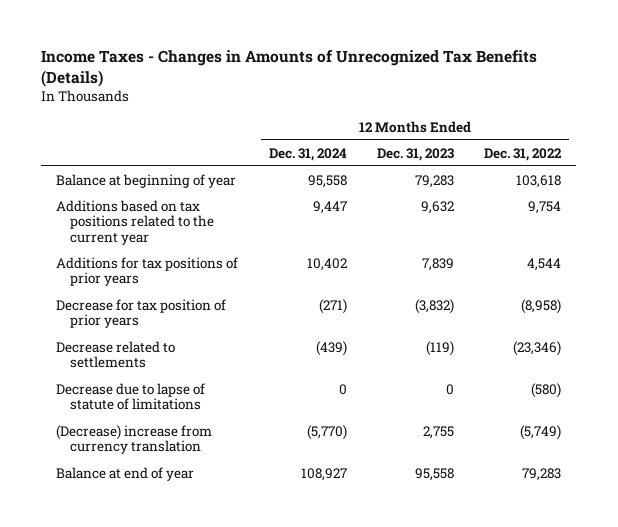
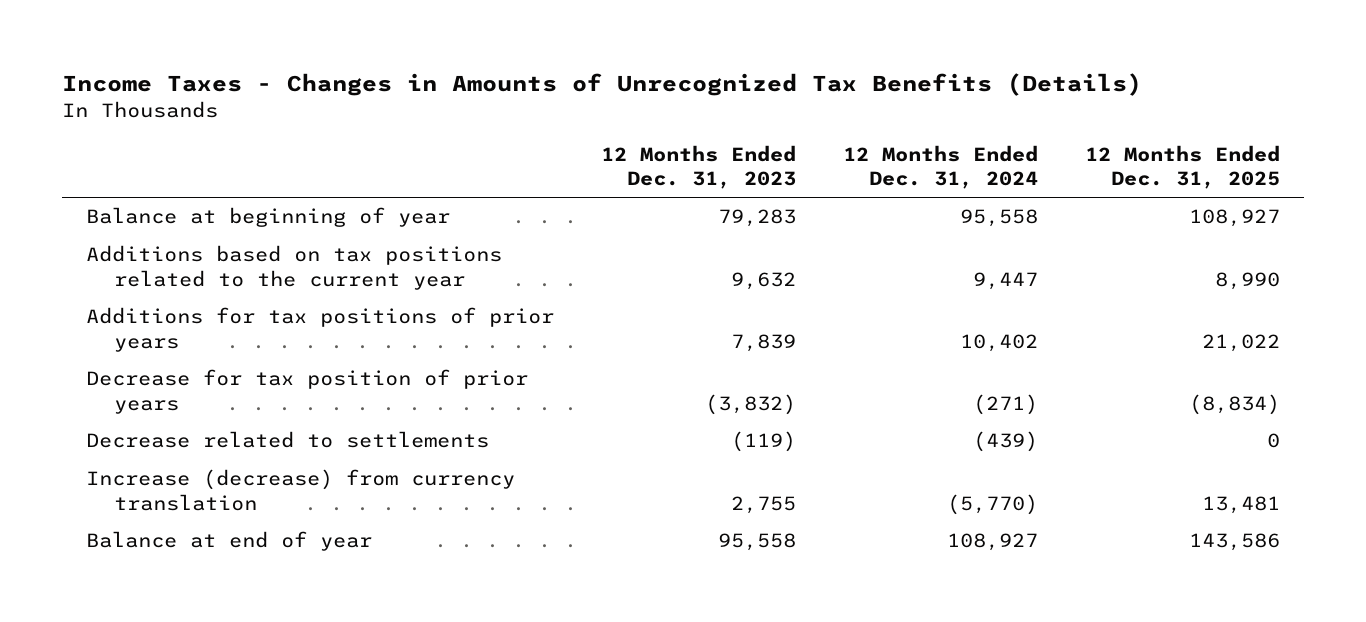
- | 12 Months Ended Dec. 31, 2024 | 12 Months Ended Dec. 31, 2023 | 12 Months Ended Dec. 31, 2022
+ | 12 Months Ended Dec. 31, 2023 | 12 Months Ended Dec. 31, 2024 | 12 Months Ended Dec. 31, 2025
- Decrease due to lapse of statute of limitations | 0 | 0 | (580)
- (Decrease) increase from currency translation | (5,770) | 2,755 | (5,749)
+ Increase (decrease) from currency translation | 2,755 | (5,770) | 13,481

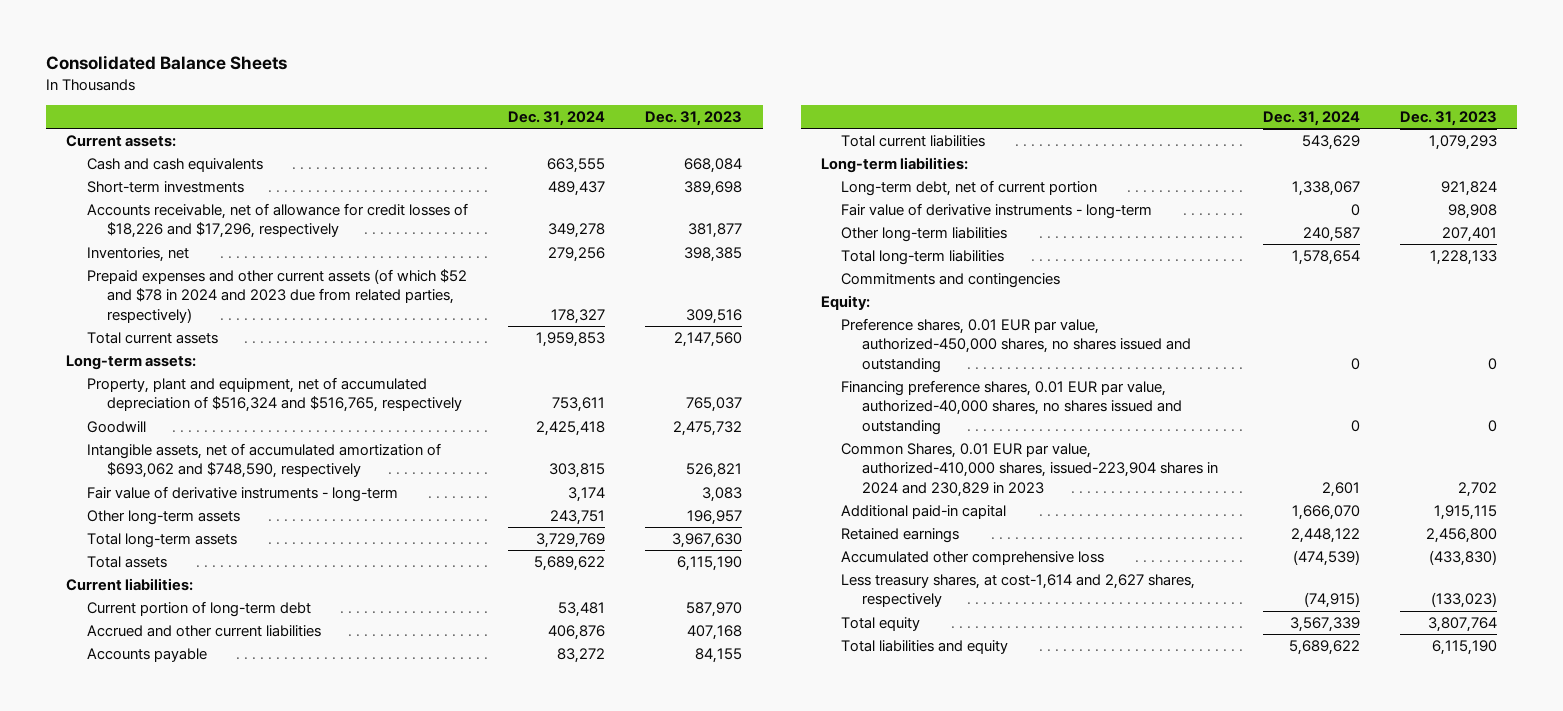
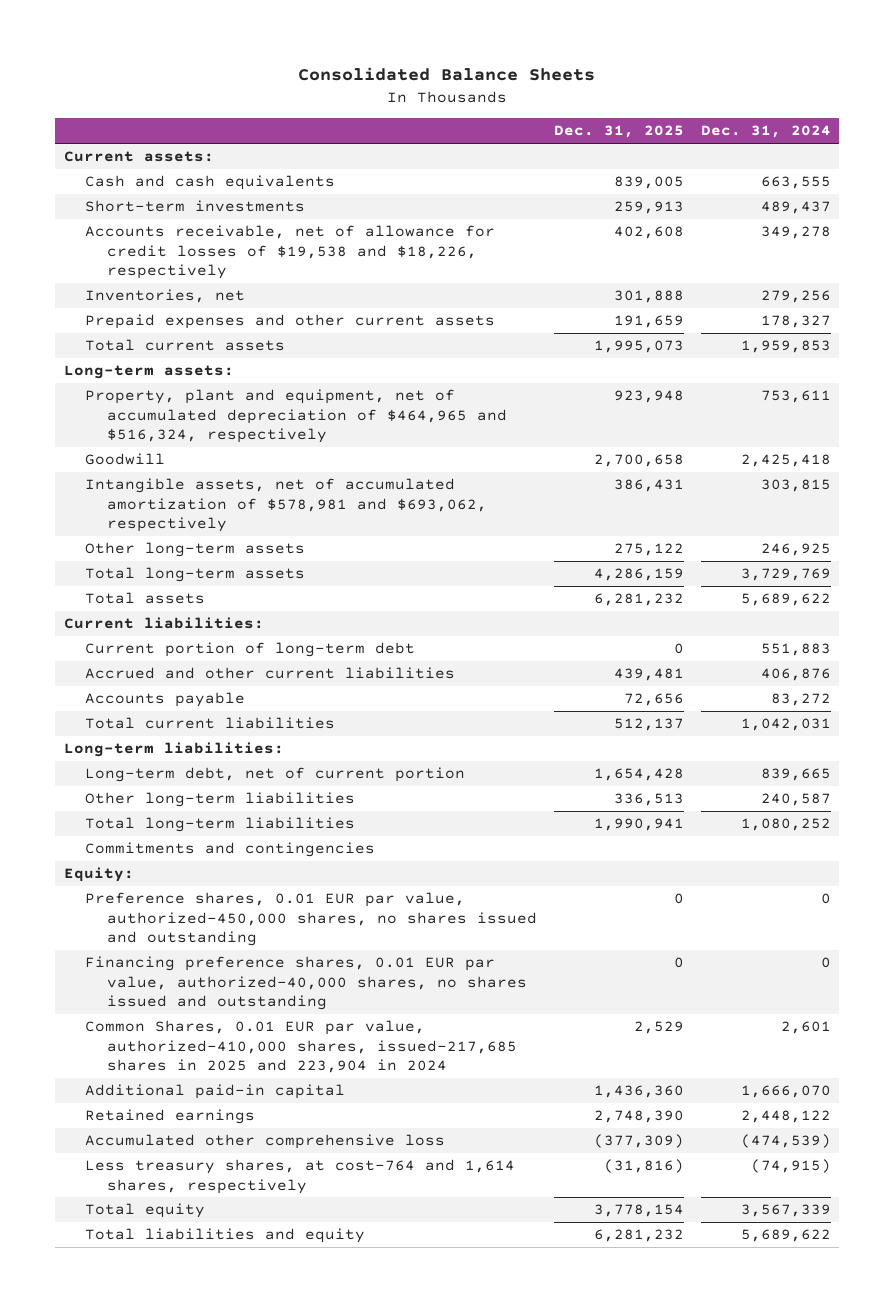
- | Dec. 31, 2024 | Dec. 31, 2023
+ | Dec. 31, 2025 | Dec. 31, 2024
- Accounts receivable, net of allowance for credit losses of $18,226 and $17,296, respectively | 349,278 | 381,877
+ Accounts receivable, net of allowance for credit losses of $19,538 and $18,226, respectively | 402,608 | 349,278
- Prepaid expenses and other current assets (of which $52 and $78 in 2024 and 2023 due from related parties, respectively) | 178,327 | 309,516
+ Prepaid expenses and other current assets | 191,659 | 178,327
- Property, plant and equipment, net of accumulated depreciation of $516,324 and $516,765, respectively | 753,611 | 765,037
+ Property, plant and equipment, net of accumulated depreciation of $464,965 and $516,324, respectively | 923,948 | 753,611
- Intangible assets, net of accumulated amortization of $693,062 and $748,590, respectively | 303,815 | 526,821
- Fair value of derivative instruments - long-term | 3,174 | 3,083
- Other long-term assets | 243,751 | 196,957
+ Intangible assets, net of accumulated amortization of $578,981 and $693,062, respectively | 386,431 | 303,815
+ Other long-term assets | 275,122 | 246,925
- Current portion of long-term debt | 53,481 | 587,970
+ Current portion of long-term debt | 0 | 551,883
- Total current liabilities | 543,629 | 1,079,293
+ Total current liabilities | 512,137 | 1,042,031
- Long-term debt, net of current portion | 1,338,067 | 921,824
- Fair value of derivative instruments - long-term | 0 | 98,908
+ Long-term debt, net of current portion | 1,654,428 | 839,665
- Total long-term liabilities | 1,578,654 | 1,228,133
+ Total long-term liabilities | 1,990,941 | 1,080,252
- Common Shares, 0.01 EUR par value, authorized-410,000 shares, issued-223,904 shares in 2024 and 230,829 in 2023 | 2,601 | 2,702
+ Common Shares, 0.01 EUR par value, authorized-410,000 shares, issued-217,685 shares in 2025 and 223,904 in 2024 | 2,529 | 2,601
- Less treasury shares, at cost-1,614 and 2,627 shares, respectively | (74,915) | (133,023)
+ Less treasury shares, at cost-764 and 1,614 shares, respectively | (31,816) | (74,915)

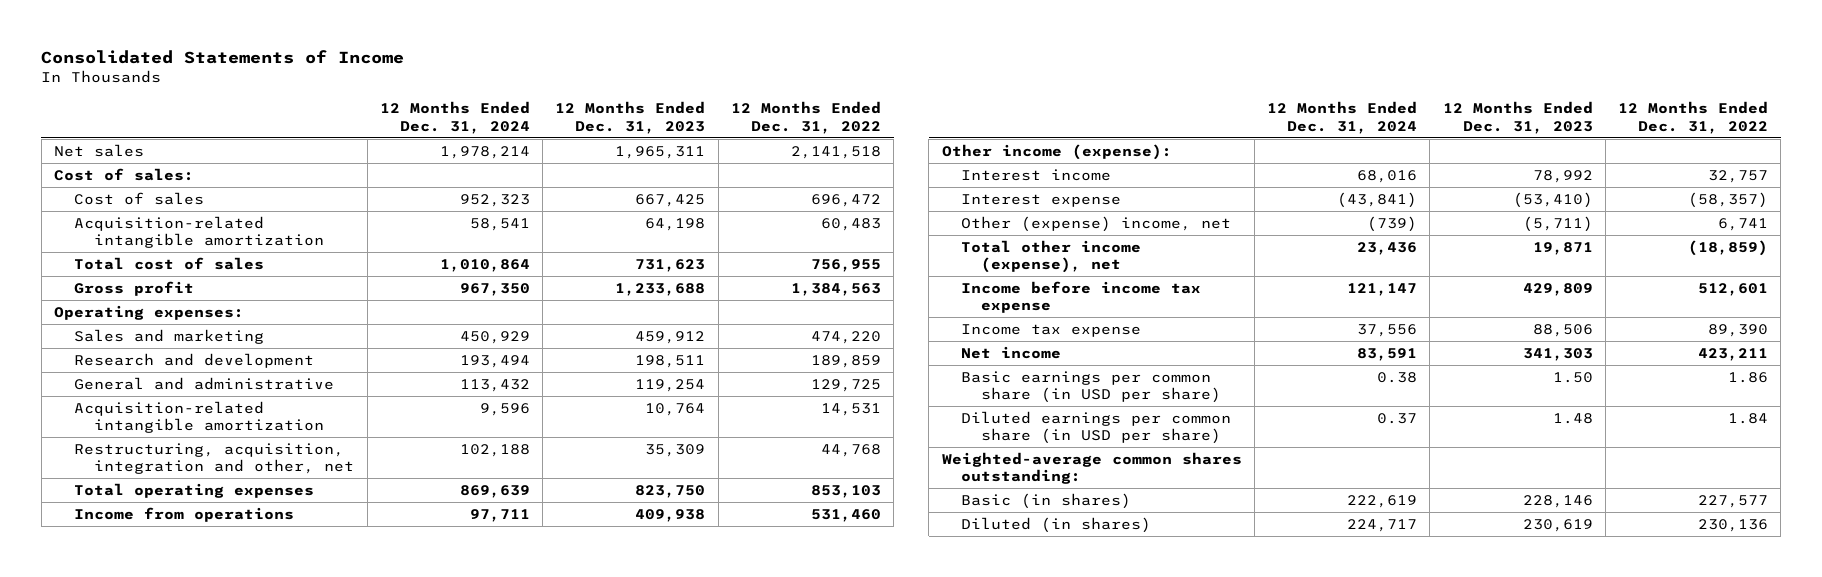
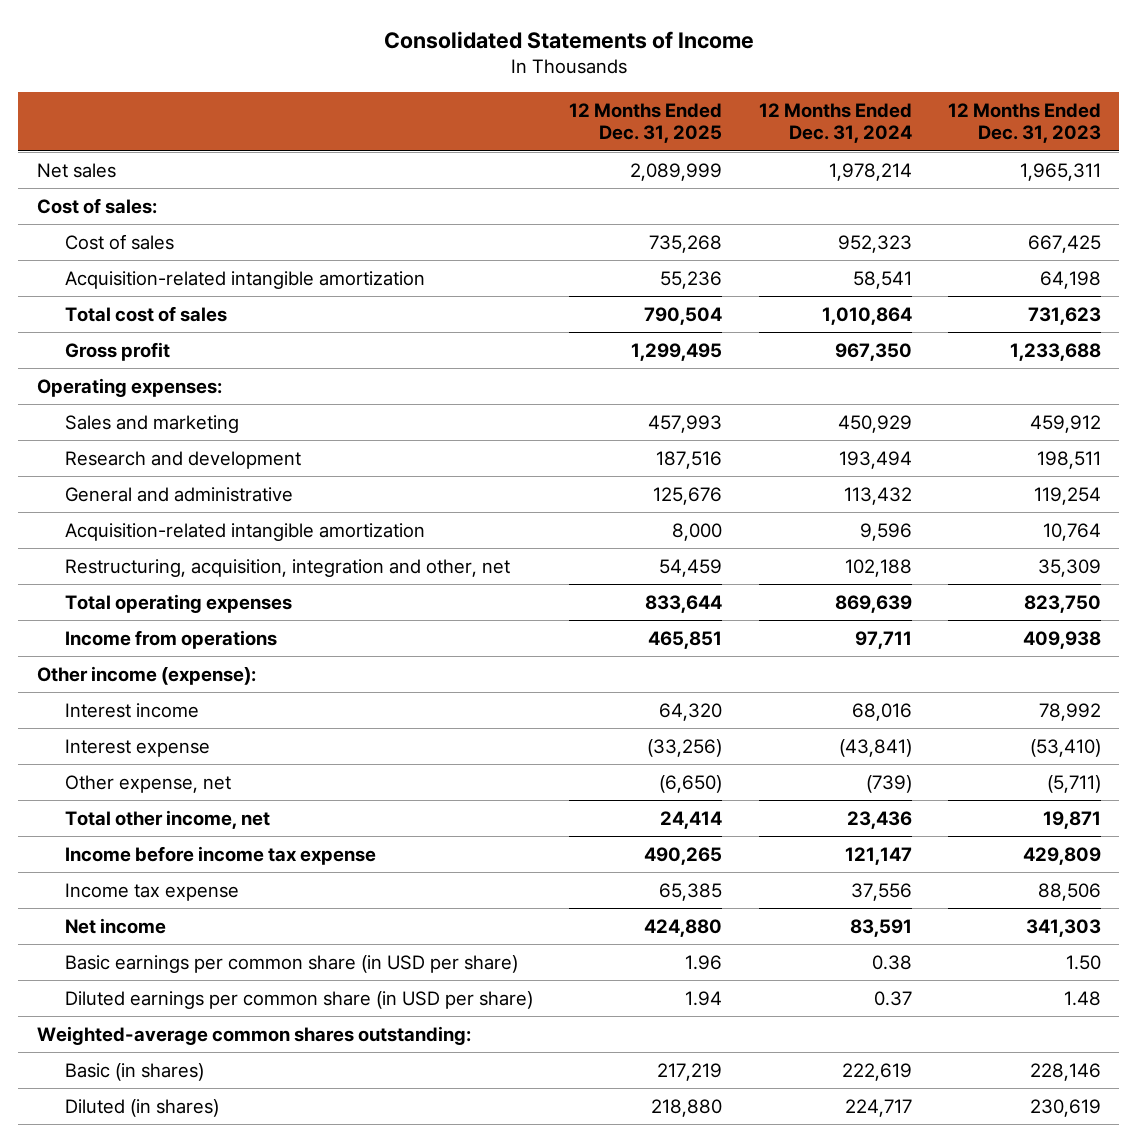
- | 12 Months Ended Dec. 31, 2024 | 12 Months Ended Dec. 31, 2023 | 12 Months Ended Dec. 31, 2022
+ | 12 Months Ended Dec. 31, 2025 | 12 Months Ended Dec. 31, 2024 | 12 Months Ended Dec. 31, 2023
- Other (expense) income, net | (739) | (5,711) | 6,741
- Total other income (expense), net | 23,436 | 19,871 | (18,859)
+ Other expense, net | (6,650) | (739) | (5,711)
+ Total other income, net | 24,414 | 23,436 | 19,871

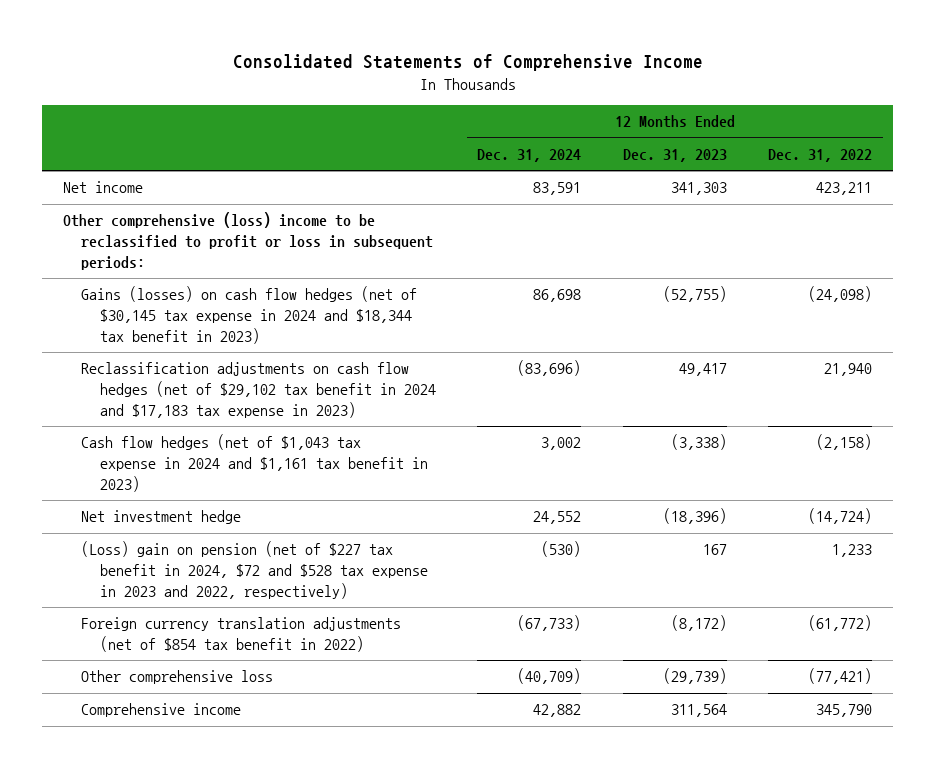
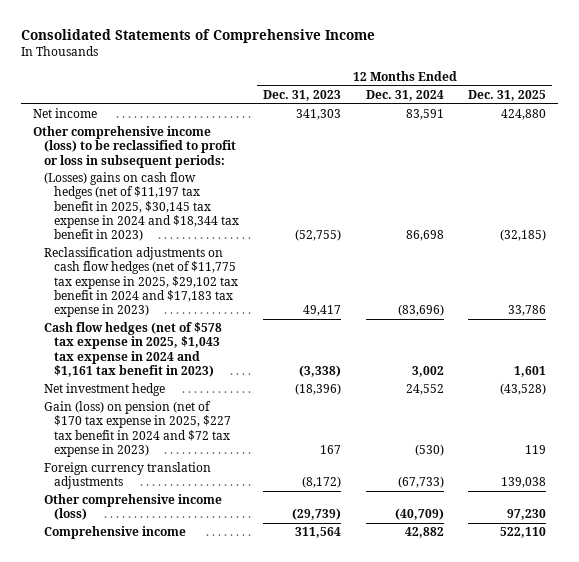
- | 12 Months Ended Dec. 31, 2024 | 12 Months Ended Dec. 31, 2023 | 12 Months Ended Dec. 31, 2022
+ | 12 Months Ended Dec. 31, 2023 | 12 Months Ended Dec. 31, 2024 | 12 Months Ended Dec. 31, 2025
- Other comprehensive (loss) income to be reclassified to profit or loss in subsequent periods:
- Gains (losses) on cash flow hedges (net of $30,145 tax expense in 2024 and $18,344 tax benefit in 2023) | 86,698 | (52,755) | (24,098)
- Reclassification adjustments on cash flow hedges (net of $29,102 tax benefit in 2024 and $17,183 tax expense in 2023) | (83,696) | 49,417 | 21,940
- Cash flow hedges (net of $1,043 tax expense in 2024 and $1,161 tax benefit in 2023) | 3,002 | (3,338) | (2,158)
+ Other comprehensive income (loss) to be reclassified to profit or loss in subsequent periods:
+ (Losses) gains on cash flow hedges (net of $11,197 tax benefit in 2025, $30,145 tax expense in 2024 and $18,344 tax benefit in 2023) | (52,755) | 86,698 | (32,185)
+ Reclassification adjustments on cash flow hedges (net of $11,775 tax expense in 2025, $29,102 tax benefit in 2024 and $17,183 tax expense in 2023) | 49,417 | (83,696) | 33,786
+ Cash flow hedges (net of $578 tax expense in 2025, $1,043 tax expense in 2024 and $1,161 tax benefit in 2023) | (3,338) | 3,002 | 1,601
- (Loss) gain on pension (net of $227 tax benefit in 2024, $72 and $528 tax expense in 2023 and 2022, respectively) | (530) | 167 | 1,233
- Foreign currency translation adjustments (net of $854 tax benefit in 2022) | (67,733) | (8,172) | (61,772)
- Other comprehensive loss | (40,709) | (29,739) | (77,421)
+ Gain (loss) on pension (net of $170 tax expense in 2025, $227 tax benefit in 2024 and $72 tax expense in 2023) | 167 | (530) | 119
+ Foreign currency translation adjustments | (8,172) | (67,733) | 139,038
+ Other comprehensive income (loss) | (29,739) | (40,709) | 97,230

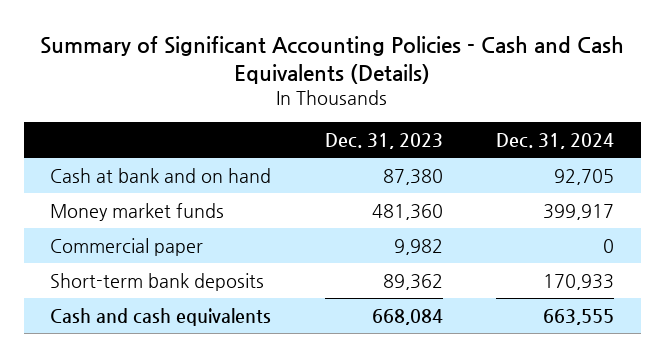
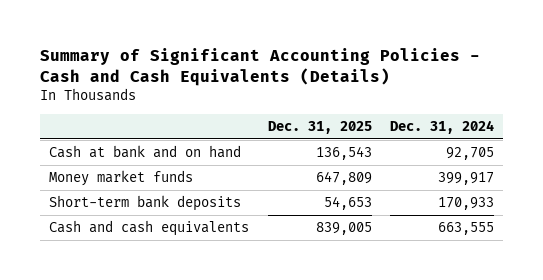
- | Dec. 31, 2023 | Dec. 31, 2024
+ | Dec. 31, 2025 | Dec. 31, 2024
- Commercial paper | 9,982 | 0

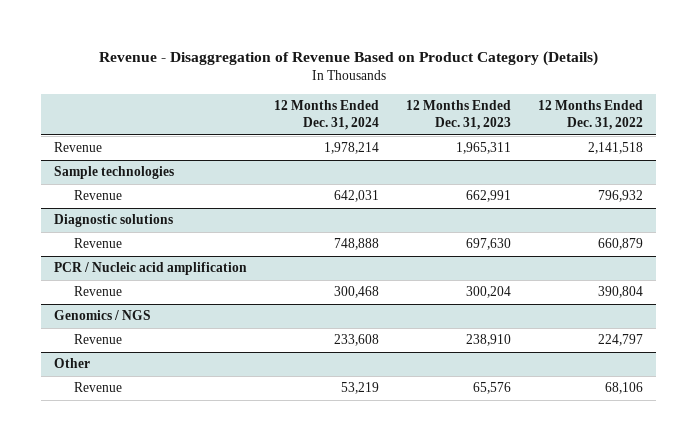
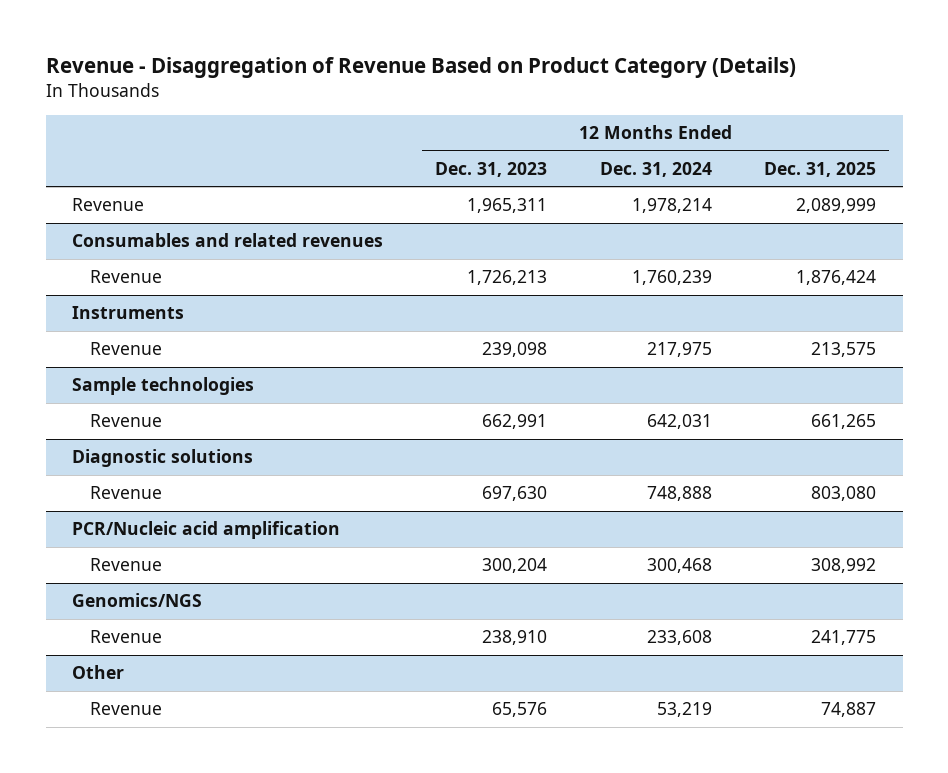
- | 12 Months Ended Dec. 31, 2024 | 12 Months Ended Dec. 31, 2023 | 12 Months Ended Dec. 31, 2022
+ | 12 Months Ended Dec. 31, 2023 | 12 Months Ended Dec. 31, 2024 | 12 Months Ended Dec. 31, 2025
+ Consumables and related revenues
+ Revenue | 1,726,213 | 1,760,239 | 1,876,424
+ Instruments
+ Revenue | 239,098 | 217,975 | 213,575
- PCR / Nucleic acid amplification
+ PCR/Nucleic acid amplification
- Genomics / NGS
+ Genomics/NGS

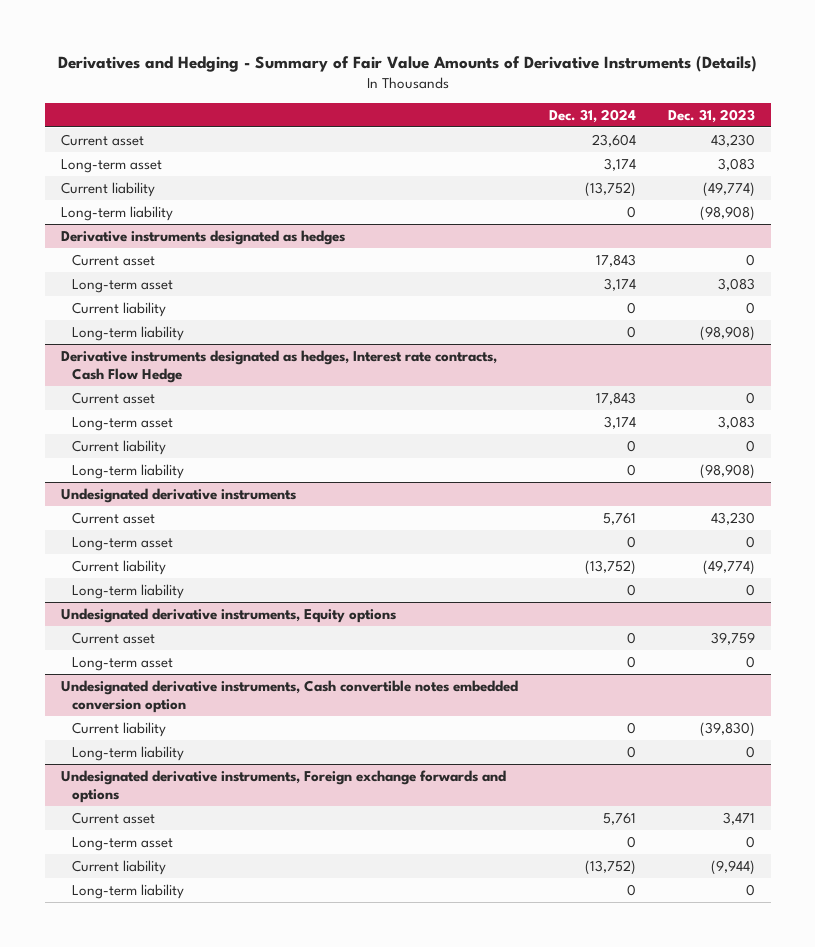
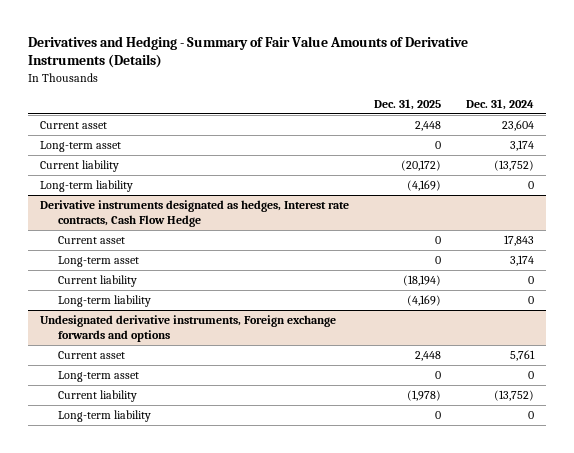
- | Dec. 31, 2024 | Dec. 31, 2023
+ | Dec. 31, 2025 | Dec. 31, 2024
- Derivative instruments designated as hedges
- Current asset | 17,843 | 0
- Long-term asset | 3,174 | 3,083
- Current liability | 0 | 0
- Long-term liability | 0 | (98,908)
- Undesignated derivative instruments
- Current asset | 5,761 | 43,230
- Long-term asset | 0 | 0
- Current liability | (13,752) | (49,774)
- Long-term liability | 0 | 0
- Undesignated derivative instruments, Equity options
- Current asset | 0 | 39,759
- Long-term asset | 0 | 0
- Undesignated derivative instruments, Cash convertible notes embedded conversion option
- Current liability | 0 | (39,830)
- Long-term liability | 0 | 0

